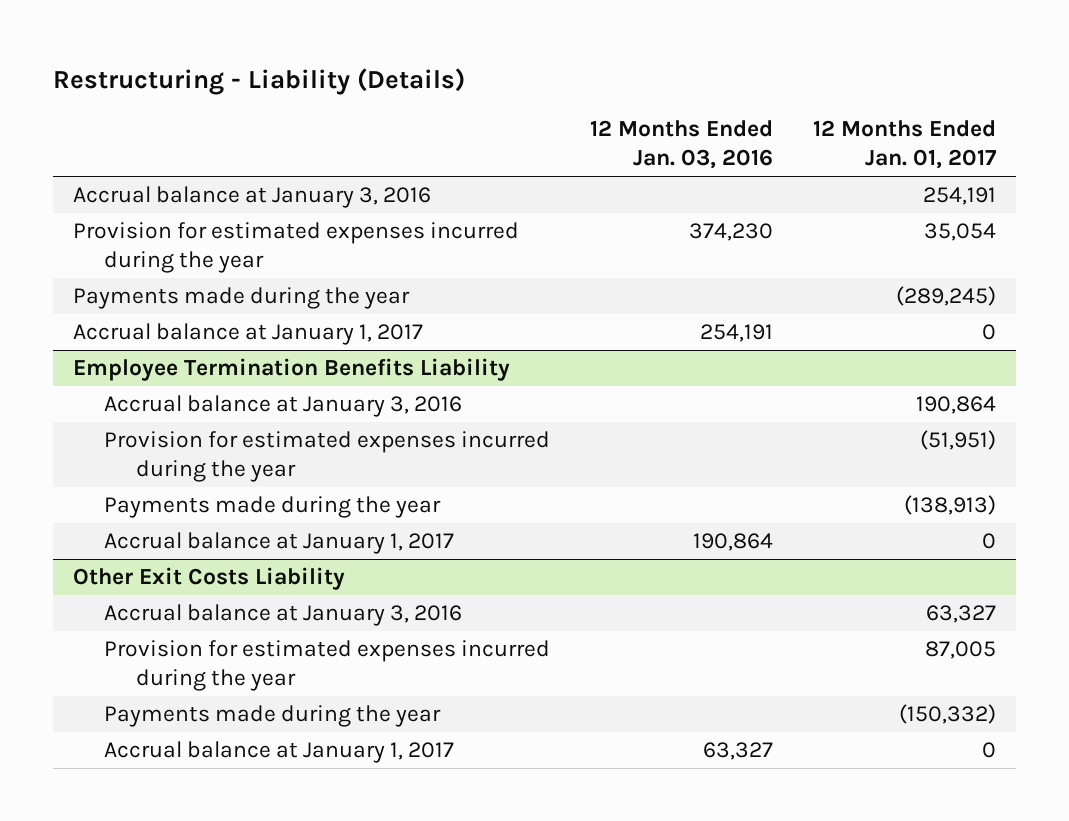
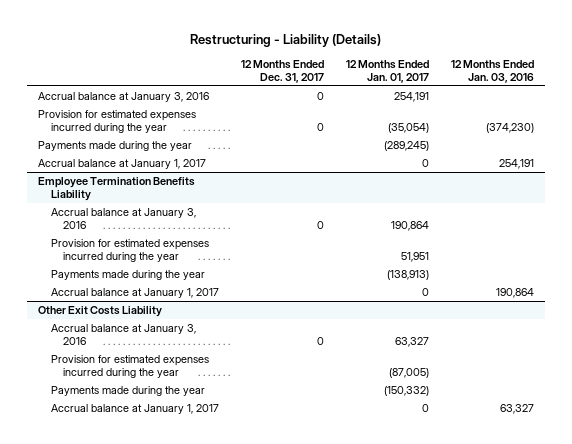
- | 12 Months Ended Jan. 03, 2016 | 12 Months Ended Jan. 01, 2017
+ | 12 Months Ended Dec. 31, 2017 | 12 Months Ended Jan. 01, 2017 | 12 Months Ended Jan. 03, 2016
- Provision for estimated expenses incurred during the year | 374,230 | 35,054
+ Provision for estimated expenses incurred during the year | 0 | (35,054) | (374,230)
@ Employee Termination Benefits Liability
- Provision for estimated expenses incurred during the year | | (51,951)
+ Provision for estimated expenses incurred during the year | | 51,951 |
@ Other Exit Costs Liability
- Provision for estimated expenses incurred during the year | | 87,005
+ Provision for estimated expenses incurred during the year | | (87,005) |

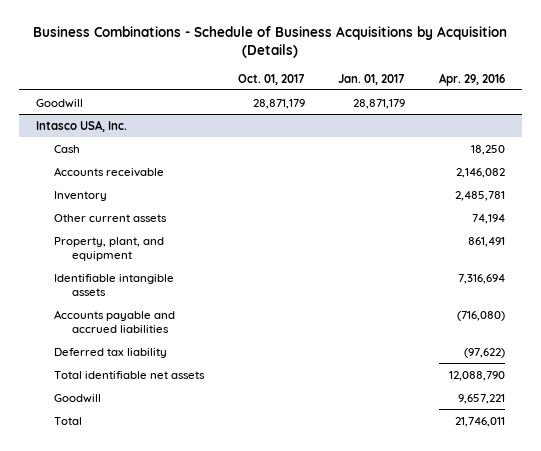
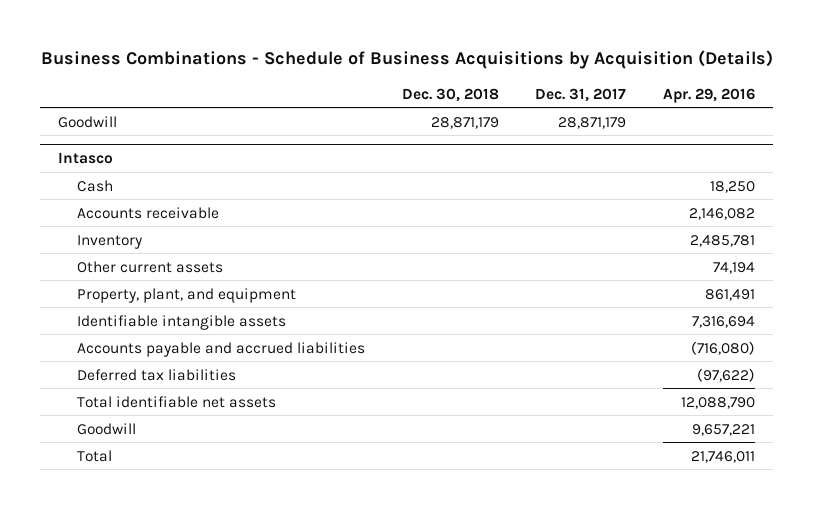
- | Oct. 01, 2017 | Jan. 01, 2017 | Apr. 29, 2016
+ | Dec. 30, 2018 | Dec. 31, 2017 | Apr. 29, 2016
- Intasco USA, Inc.
+ Intasco
- Deferred tax liability | | | (97,622)
+ Deferred tax liabilities | | | (97,622)

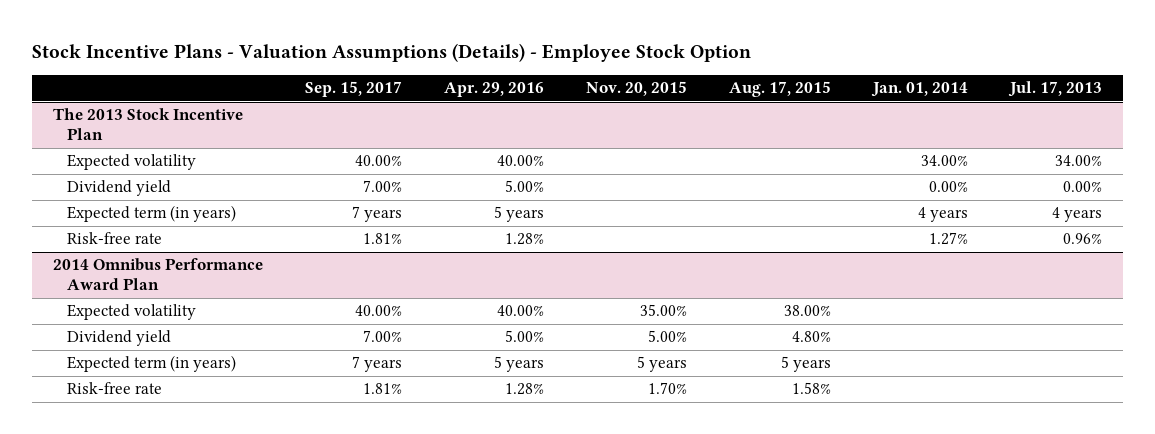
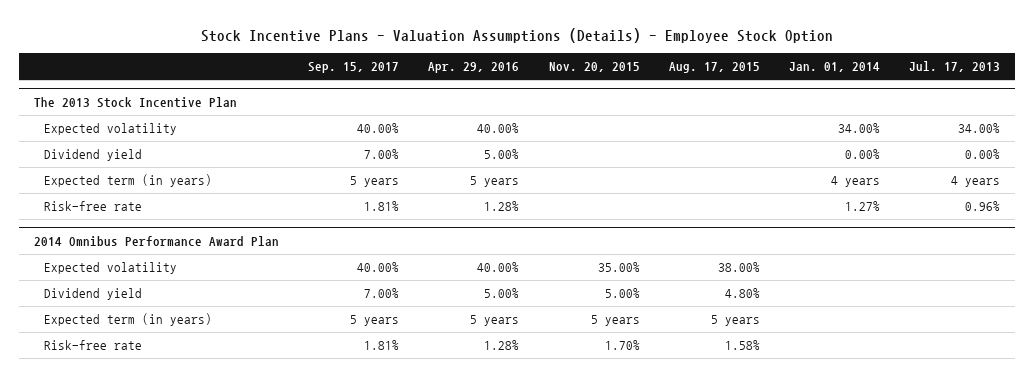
@ The 2013 Stock Incentive Plan
- Expected term (in years) | 7 years | 5 years | | | 4 years | 4 years
+ Expected term (in years) | 5 years | 5 years | | | 4 years | 4 years
@ 2014 Omnibus Performance Award Plan
- Expected term (in years) | 7 years | 5 years | 5 years | 5 years | |
+ Expected term (in years) | 5 years | 5 years | 5 years | 5 years | |

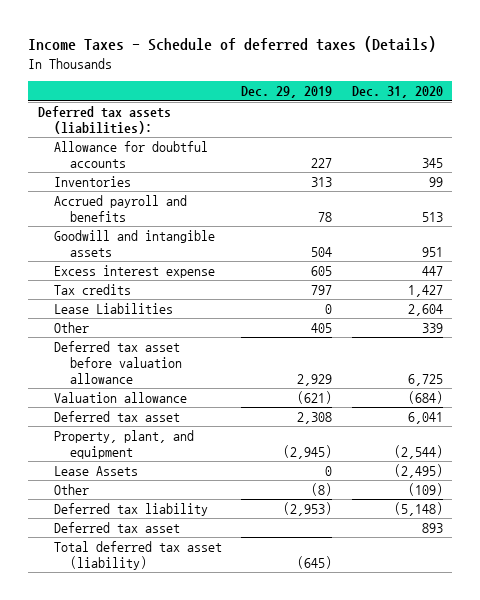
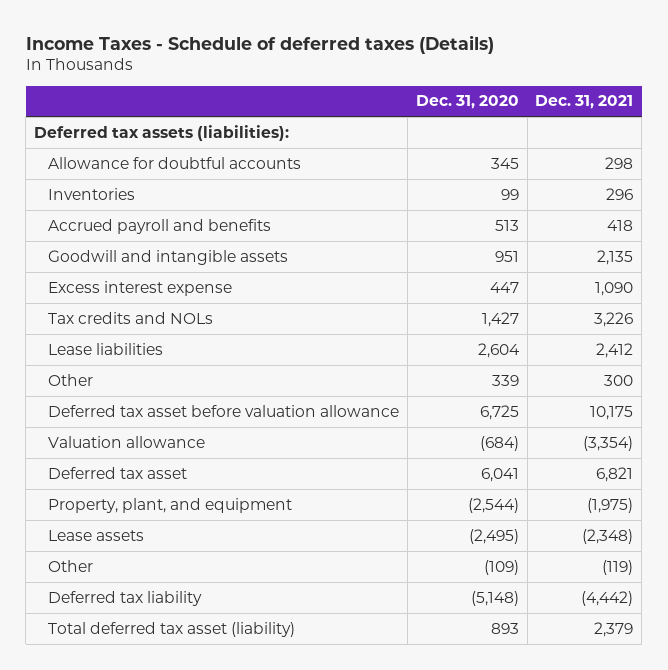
- | Dec. 29, 2019 | Dec. 31, 2020
+ | Dec. 31, 2020 | Dec. 31, 2021
- Tax credits | 797 | 1,427
- Lease Liabilities | 0 | 2,604
+ Tax credits and NOLs | 1,427 | 3,226
+ Lease liabilities | 2,604 | 2,412
- Lease Assets | 0 | (2,495)
+ Lease assets | (2,495) | (2,348)
- Deferred tax asset | | 893
- Total deferred tax asset (liability) | (645) |
+ Total deferred tax asset (liability) | 893 | 2,379

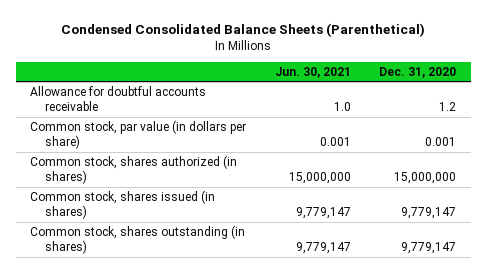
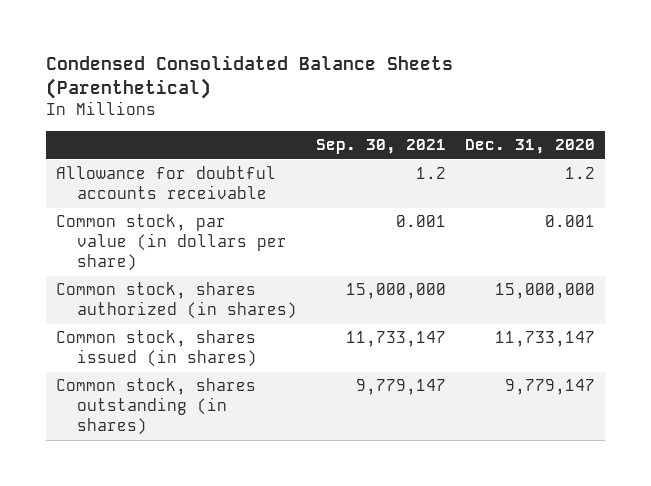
- | Jun. 30, 2021 | Dec. 31, 2020
+ | Sep. 30, 2021 | Dec. 31, 2020
- Common stock, shares issued (in shares) | 9,779,147 | 9,779,147
+ Common stock, shares issued (in shares) | 11,733,147 | 11,733,147

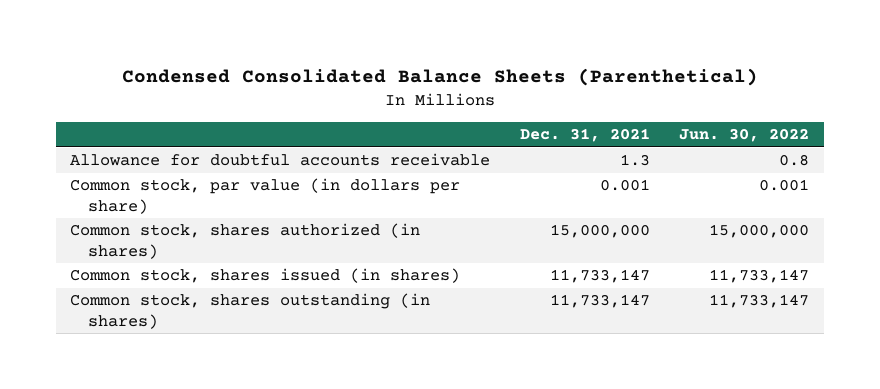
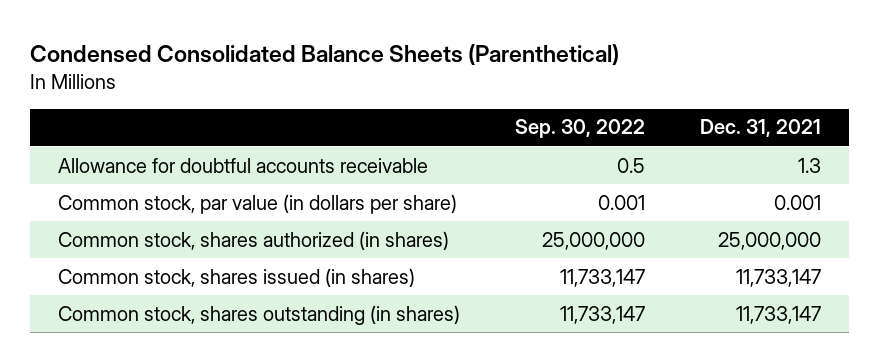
- | Dec. 31, 2021 | Jun. 30, 2022
+ | Sep. 30, 2022 | Dec. 31, 2021
- Common stock, shares authorized (in shares) | 15,000,000 | 15,000,000
+ Common stock, shares authorized (in shares) | 25,000,000 | 25,000,000

